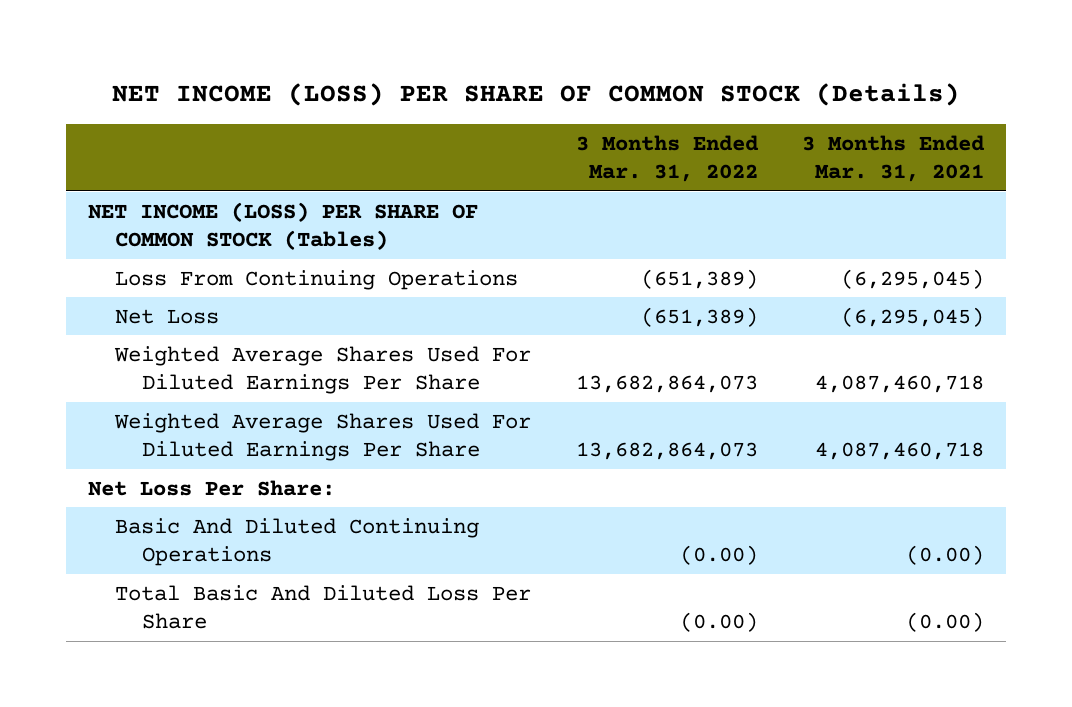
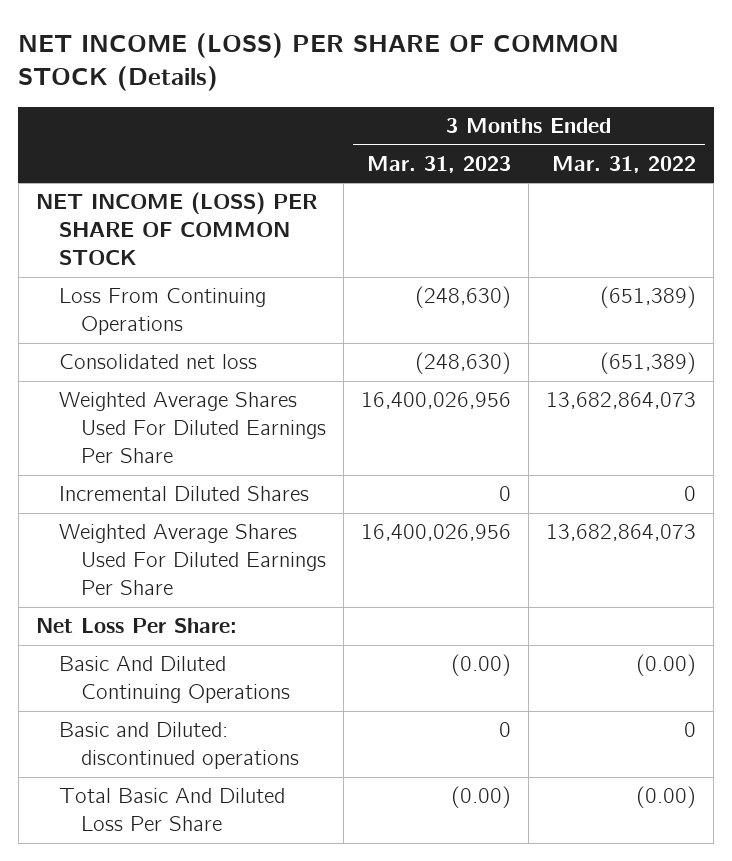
- | 3 Months Ended Mar. 31, 2022 | 3 Months Ended Mar. 31, 2021
+ | 3 Months Ended Mar. 31, 2023 | 3 Months Ended Mar. 31, 2022
- NET INCOME (LOSS) PER SHARE OF COMMON STOCK (Tables)
+ NET INCOME (LOSS) PER SHARE OF COMMON STOCK
- Net Loss | (651,389) | (6,295,045)
+ Consolidated net loss | (248,630) | (651,389)
+ Incremental Diluted Shares | 0 | 0
+ Basic and Diluted: discontinued operations | 0 | 0

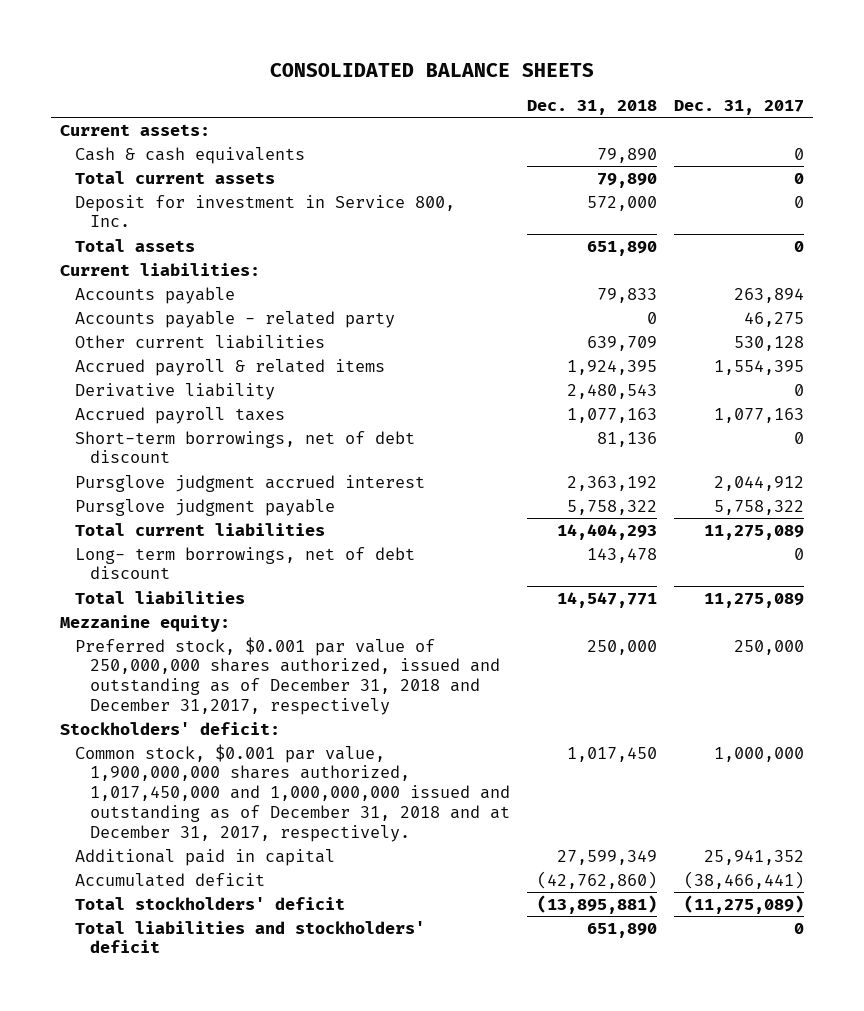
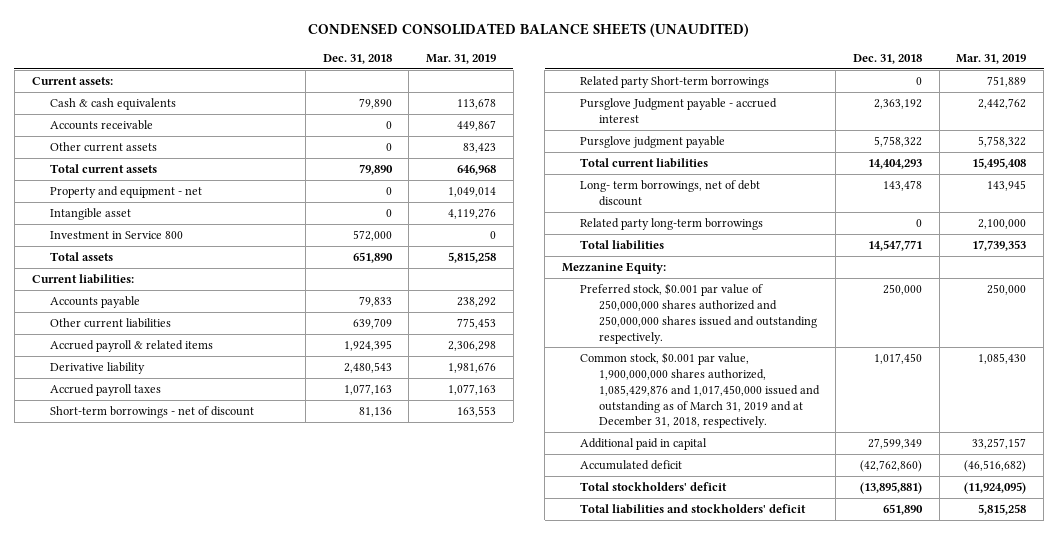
- CONSOLIDATED BALANCE SHEETS
+ CONDENSED CONSOLIDATED BALANCE SHEETS (UNAUDITED)
- | Dec. 31, 2018 | Dec. 31, 2017
+ | Dec. 31, 2018 | Mar. 31, 2019
+ Accounts receivable | 0 | 449,867
+ Other current assets | 0 | 83,423
- Deposit for investment in Service 800, Inc. | 572,000 | 0
+ Property and equipment - net | 0 | 1,049,014
+ Intangible asset | 0 | 4,119,276
+ Investment in Service 800 | 572,000 | 0
- Accounts payable - related party | 0 | 46,275
- Short-term borrowings, net of debt discount | 81,136 | 0
- Pursglove judgment accrued interest | 2,363,192 | 2,044,912
+ Short-term borrowings - net of discount | 81,136 | 163,553
+ Related party Short-term borrowings | 0 | 751,889
+ Pursglove Judgment payable - accrued interest | 2,363,192 | 2,442,762
+ Related party long-term borrowings | 0 | 2,100,000
- Mezzanine equity:
- Preferred stock, $0.001 par value of 250,000,000 shares authorized, issued and outstanding as of December 31, 2018 and December 31,2017, respectively | 250,000 | 250,000
- Stockholders' deficit:
- Common stock, $0.001 par value, 1,900,000,000 shares authorized, 1,017,450,000 and 1,000,000,000 issued and outstanding as of December 31, 2018 and at December 31, 2017, respectively. | 1,017,450 | 1,000,000
+ Mezzanine Equity:
+ Preferred stock, $0.001 par value of 250,000,000 shares authorized and 250,000,000 shares issued and outstanding respectively. | 250,000 | 250,000
+ Common stock, $0.001 par value, 1,900,000,000 shares authorized, 1,085,429,876 and 1,017,450,000 issued and outstanding as of March 31, 2019 and at December 31, 2018, respectively. | 1,017,450 | 1,085,430

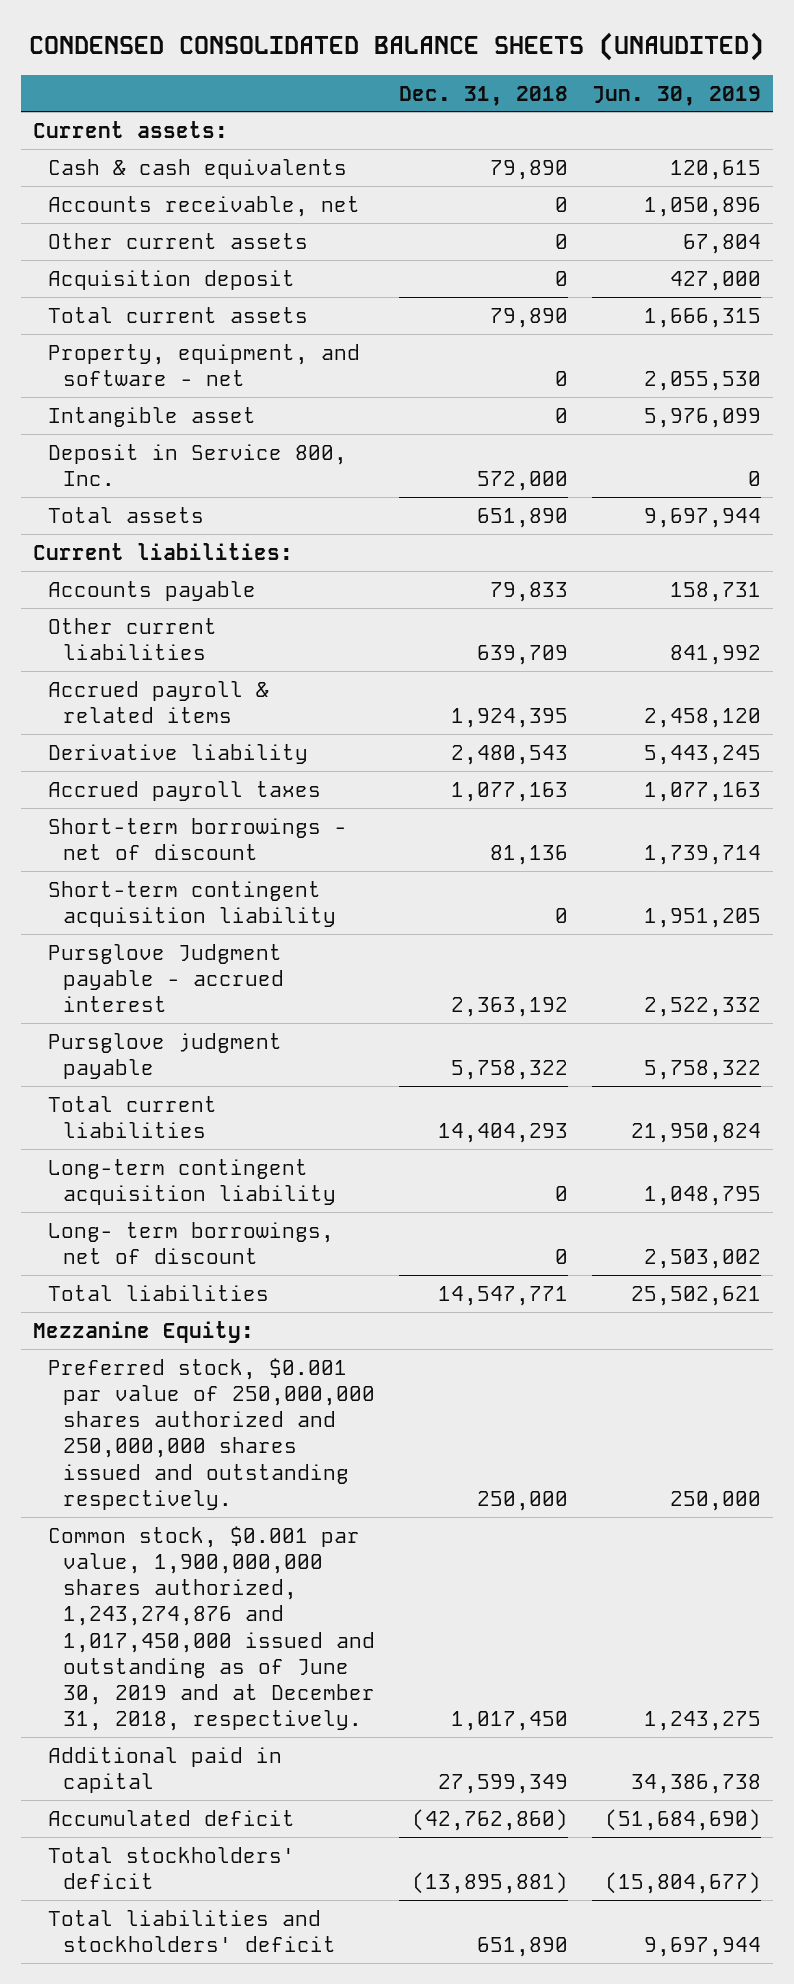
- | Dec. 31, 2018 | Mar. 31, 2019
+ | Dec. 31, 2018 | Jun. 30, 2019
- Accounts receivable | 0 | 449,867
+ Accounts receivable, net | 0 | 1,050,896
+ Acquisition deposit | 0 | 427,000
- Property and equipment - net | 0 | 1,049,014
+ Property, equipment, and software - net | 0 | 2,055,530
- Investment in Service 800 | 572,000 | 0
+ Deposit in Service 800, Inc. | 572,000 | 0
- Related party Short-term borrowings | 0 | 751,889
+ Short-term contingent acquisition liability | 0 | 1,951,205
- Long- term borrowings, net of debt discount | 143,478 | 143,945
- Related party long-term borrowings | 0 | 2,100,000
+ Long-term contingent acquisition liability | 0 | 1,048,795
+ Long- term borrowings, net of discount | 0 | 2,503,002
- Common stock, $0.001 par value, 1,900,000,000 shares authorized, 1,085,429,876 and 1,017,450,000 issued and outstanding as of March 31, 2019 and at December 31, 2018, respectively. | 1,017,450 | 1,085,430
+ Common stock, $0.001 par value, 1,900,000,000 shares authorized, 1,243,274,876 and 1,017,450,000 issued and outstanding as of June 30, 2019 and at December 31, 2018, respectively. | 1,017,450 | 1,243,275

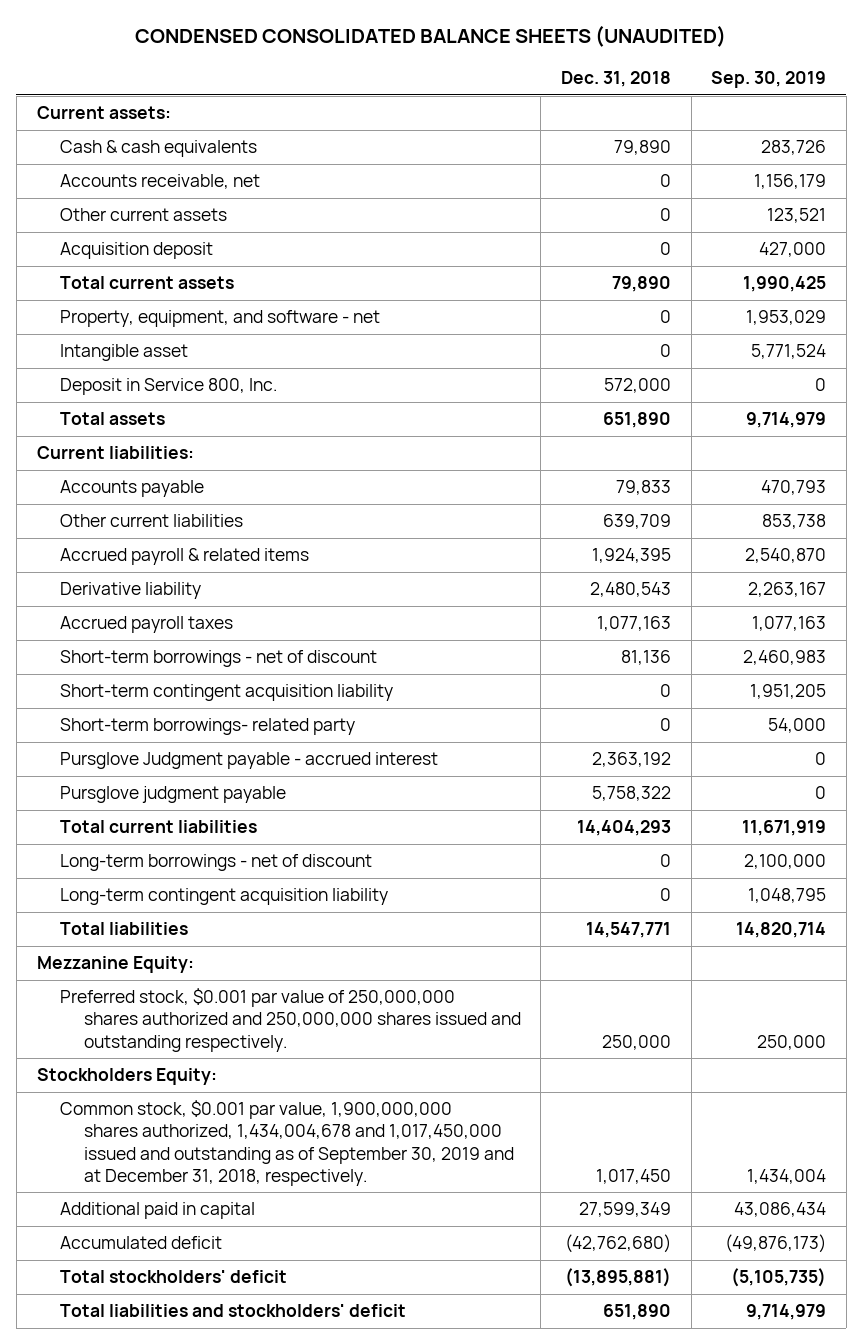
- | Dec. 31, 2018 | Jun. 30, 2019
+ | Dec. 31, 2018 | Sep. 30, 2019
+ Short-term borrowings- related party | 0 | 54,000
+ Long-term borrowings - net of discount | 0 | 2,100,000
- Long- term borrowings, net of discount | 0 | 2,503,002
- Common stock, $0.001 par value, 1,900,000,000 shares authorized, 1,243,274,876 and 1,017,450,000 issued and outstanding as of June 30, 2019 and at December 31, 2018, respectively. | 1,017,450 | 1,243,275
+ Stockholders Equity:
+ Common stock, $0.001 par value, 1,900,000,000 shares authorized, 1,434,004,678 and 1,017,450,000 issued and outstanding as of September 30, 2019 and at December 31, 2018, respectively. | 1,017,450 | 1,434,004
- Accumulated deficit | (42,762,860) | (51,684,690)
+ Accumulated deficit | (42,762,680) | (49,876,173)

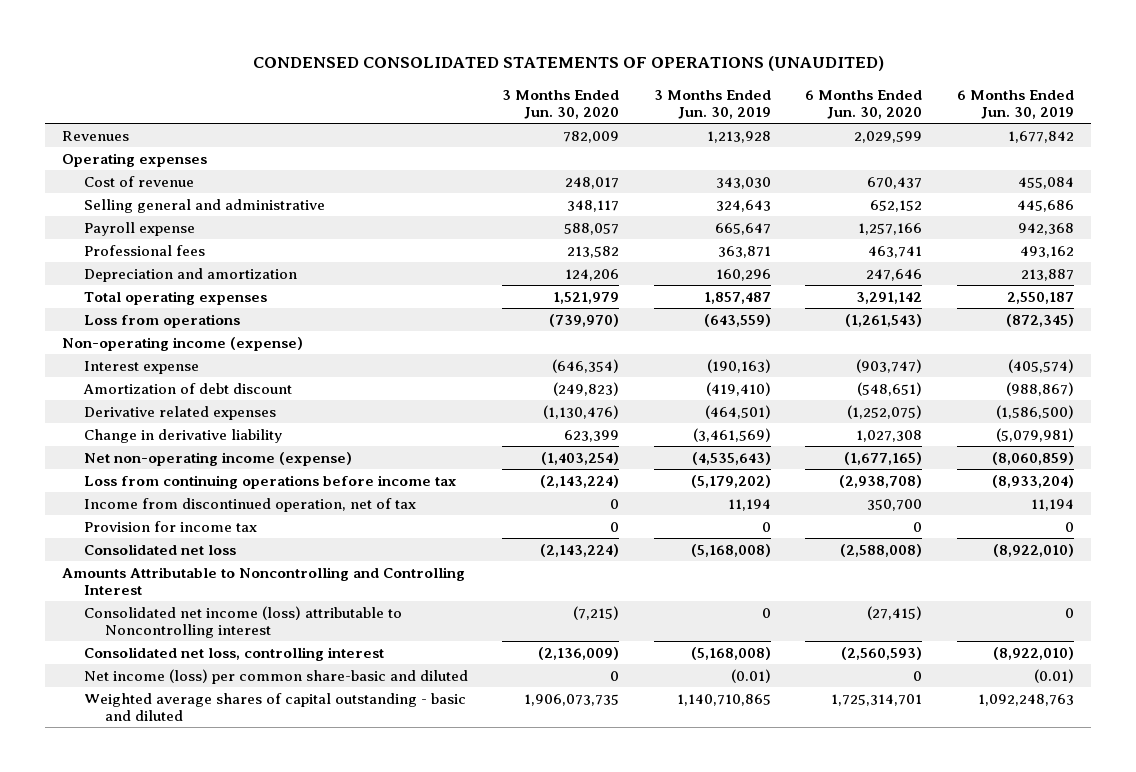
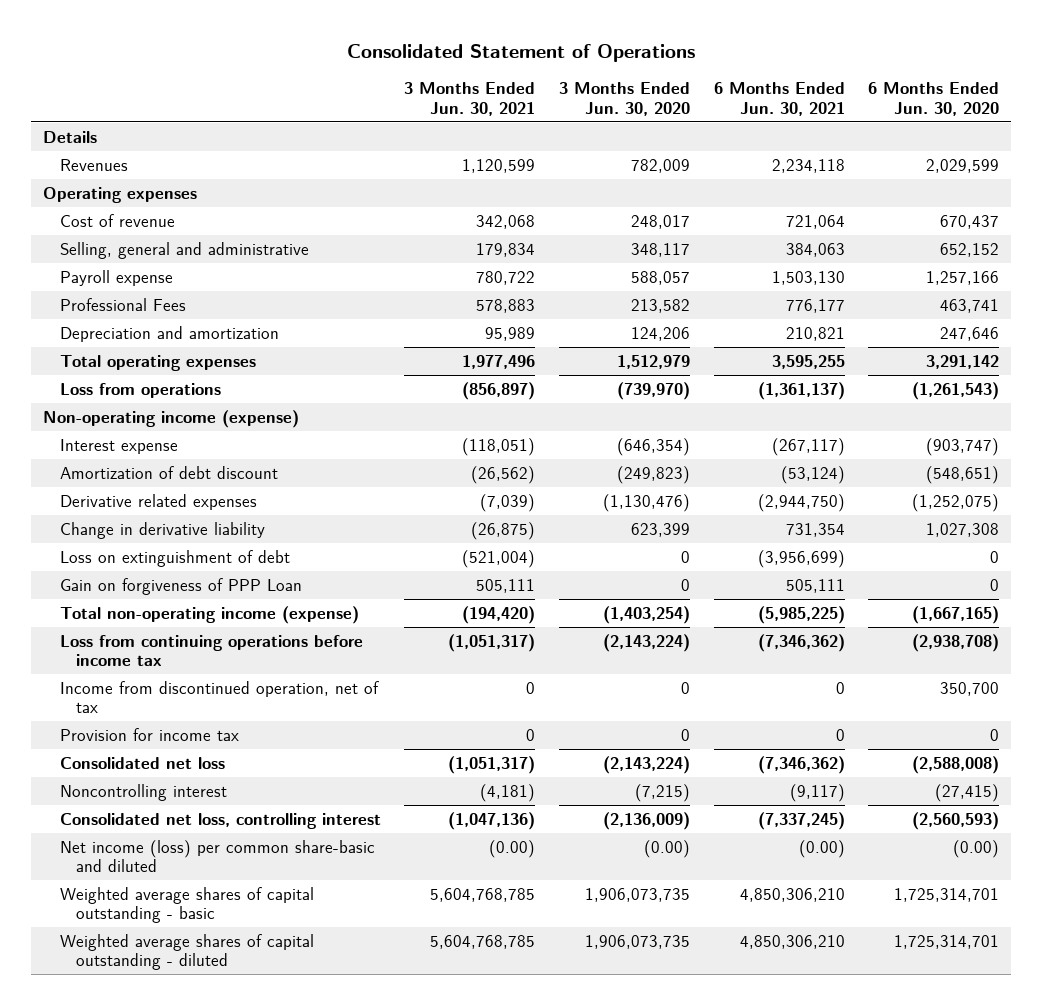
- CONDENSED CONSOLIDATED STATEMENTS OF OPERATIONS (UNAUDITED)
+ Consolidated Statement of Operations
- | 3 Months Ended Jun. 30, 2020 | 3 Months Ended Jun. 30, 2019 | 6 Months Ended Jun. 30, 2020 | 6 Months Ended Jun. 30, 2019
+ | 3 Months Ended Jun. 30, 2021 | 3 Months Ended Jun. 30, 2020 | 6 Months Ended Jun. 30, 2021 | 6 Months Ended Jun. 30, 2020
+ Details
- Selling general and administrative | 348,117 | 324,643 | 652,152 | 445,686
+ Selling, general and administrative | 179,834 | 348,117 | 384,063 | 652,152
- Professional fees | 213,582 | 363,871 | 463,741 | 493,162
+ Professional Fees | 578,883 | 213,582 | 776,177 | 463,741
- Total operating expenses | 1,521,979 | 1,857,487 | 3,291,142 | 2,550,187
+ Total operating expenses | 1,977,496 | 1,512,979 | 3,595,255 | 3,291,142
- Net non-operating income (expense) | (1,403,254) | (4,535,643) | (1,677,165) | (8,060,859)
+ Loss on extinguishment of debt | (521,004) | 0 | (3,956,699) | 0
+ Gain on forgiveness of PPP Loan | 505,111 | 0 | 505,111 | 0
+ Total non-operating income (expense) | (194,420) | (1,403,254) | (5,985,225) | (1,667,165)
- Amounts Attributable to Noncontrolling and Controlling Interest
- Consolidated net income (loss) attributable to Noncontrolling interest | (7,215) | 0 | (27,415) | 0
+ Noncontrolling interest | (4,181) | (7,215) | (9,117) | (27,415)
- Net income (loss) per common share-basic and diluted | 0 | (0.01) | 0 | (0.01)
- Weighted average shares of capital outstanding - basic and diluted | 1,906,073,735 | 1,140,710,865 | 1,725,314,701 | 1,092,248,763
+ Net income (loss) per common share-basic and diluted | (0.00) | (0.00) | (0.00) | (0.00)
+ Weighted average shares of capital outstanding - basic | 5,604,768,785 | 1,906,073,735 | 4,850,306,210 | 1,725,314,701
+ Weighted average shares of capital outstanding - diluted | 5,604,768,785 | 1,906,073,735 | 4,850,306,210 | 1,725,314,701

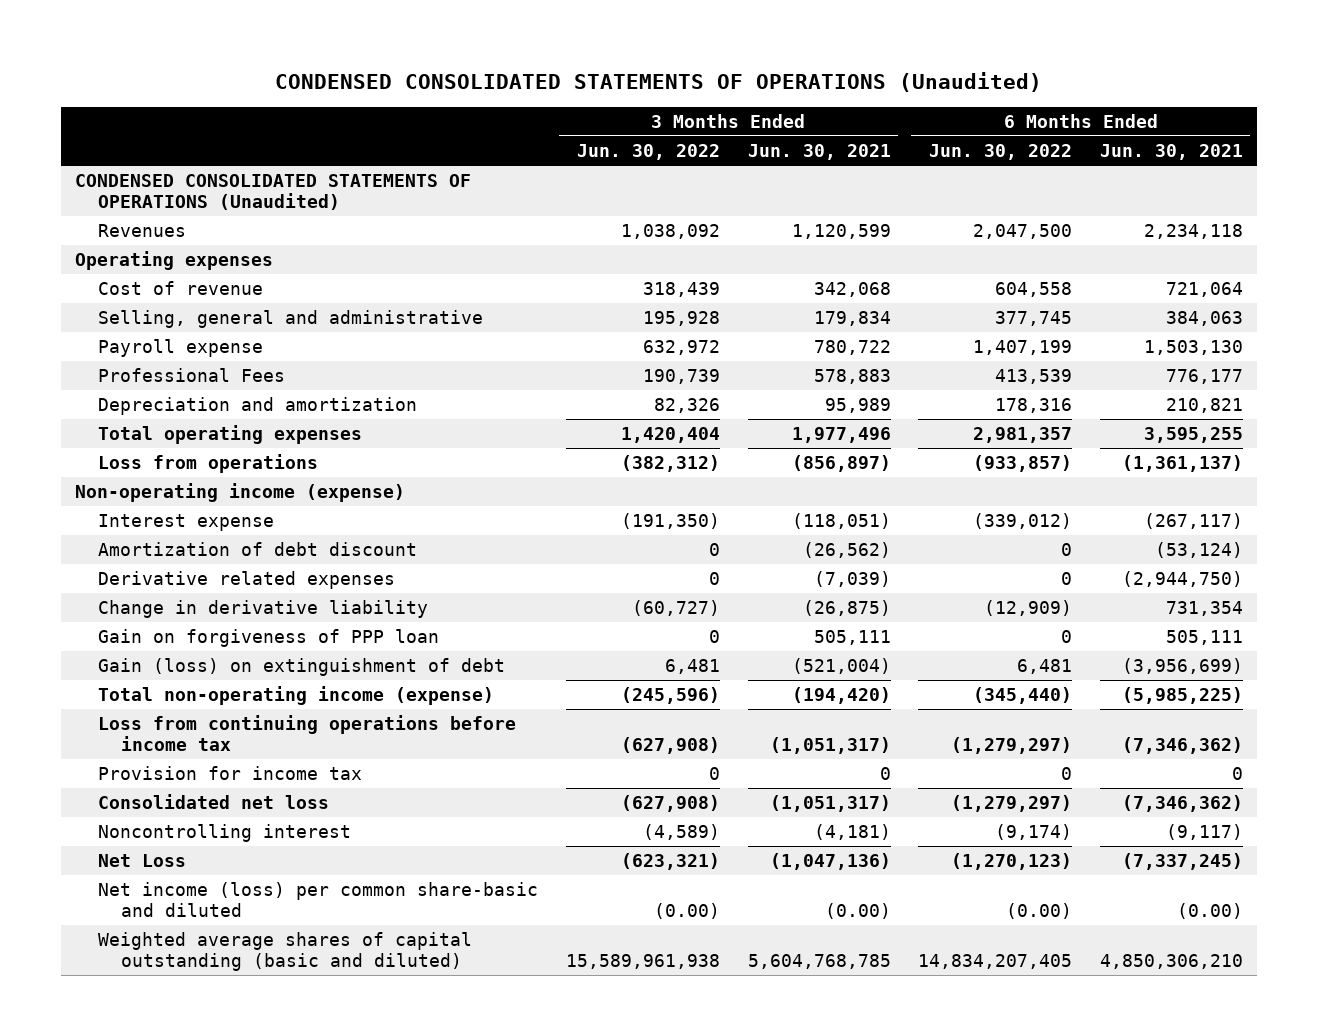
- Consolidated Statement of Operations
+ CONDENSED CONSOLIDATED STATEMENTS OF OPERATIONS (Unaudited)
- | 3 Months Ended Jun. 30, 2021 | 3 Months Ended Jun. 30, 2020 | 6 Months Ended Jun. 30, 2021 | 6 Months Ended Jun. 30, 2020
+ | 3 Months Ended Jun. 30, 2022 | 3 Months Ended Jun. 30, 2021 | 6 Months Ended Jun. 30, 2022 | 6 Months Ended Jun. 30, 2021
- Details
+ CONDENSED CONSOLIDATED STATEMENTS OF OPERATIONS (Unaudited)
- Loss on extinguishment of debt | (521,004) | 0 | (3,956,699) | 0
- Gain on forgiveness of PPP Loan | 505,111 | 0 | 505,111 | 0
+ Gain on forgiveness of PPP loan | 0 | 505,111 | 0 | 505,111
+ Gain (loss) on extinguishment of debt | 6,481 | (521,004) | 6,481 | (3,956,699)
- Income from discontinued operation, net of tax | 0 | 0 | 0 | 350,700
- Consolidated net loss, controlling interest | (1,047,136) | (2,136,009) | (7,337,245) | (2,560,593)
+ Net Loss | (623,321) | (1,047,136) | (1,270,123) | (7,337,245)
- Weighted average shares of capital outstanding - basic | 5,604,768,785 | 1,906,073,735 | 4,850,306,210 | 1,725,314,701
- Weighted average shares of capital outstanding - diluted | 5,604,768,785 | 1,906,073,735 | 4,850,306,210 | 1,725,314,701
+ Weighted average shares of capital outstanding (basic and diluted) | 15,589,961,938 | 5,604,768,785 | 14,834,207,405 | 4,850,306,210

